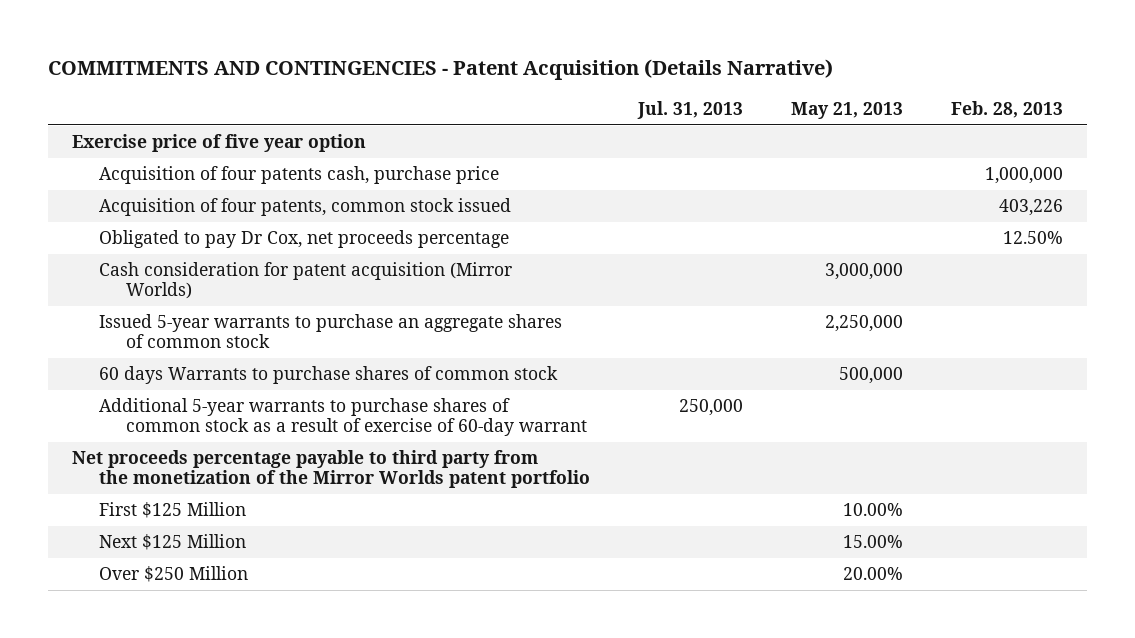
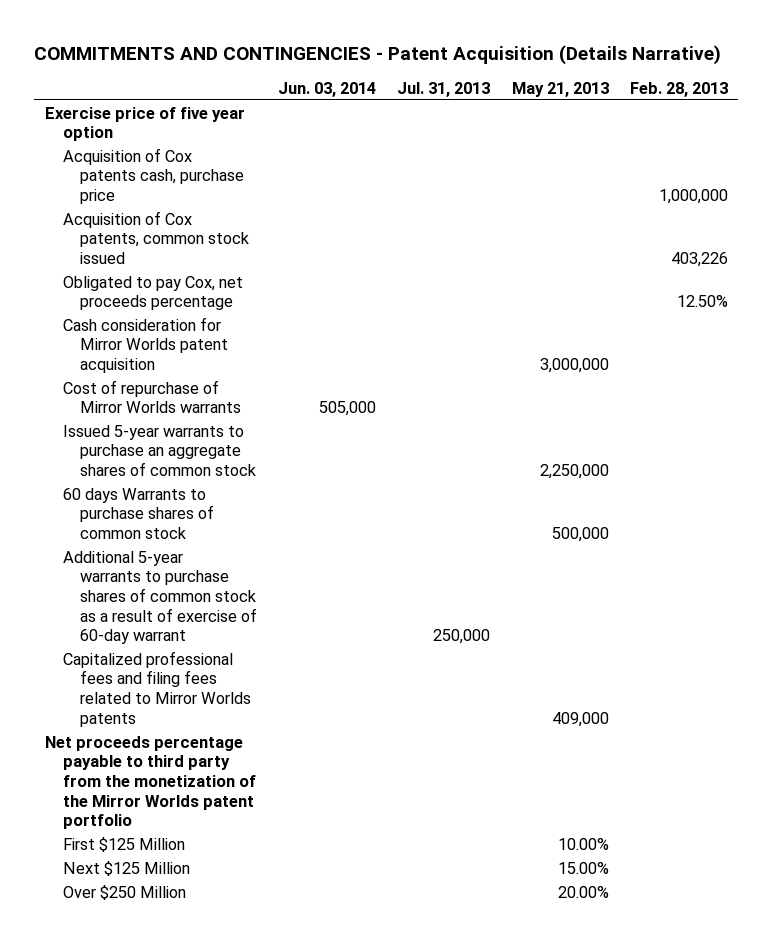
- | Jul. 31, 2013 | May 21, 2013 | Feb. 28, 2013
+ | Jun. 03, 2014 | Jul. 31, 2013 | May 21, 2013 | Feb. 28, 2013
- Acquisition of four patents cash, purchase price | | | 1,000,000
- Acquisition of four patents, common stock issued | | | 403,226
- Obligated to pay Dr Cox, net proceeds percentage | | | 12.50%
- Cash consideration for patent acquisition (Mirror Worlds) | | 3,000,000 |
+ Acquisition of Cox patents cash, purchase price | | | | 1,000,000
+ Acquisition of Cox patents, common stock issued | | | | 403,226
+ Obligated to pay Cox, net proceeds percentage | | | | 12.50%
+ Cash consideration for Mirror Worlds patent acquisition | | | 3,000,000 |
+ Cost of repurchase of Mirror Worlds warrants | 505,000 | | |
+ Capitalized professional fees and filing fees related to Mirror Worlds patents | | | 409,000 |

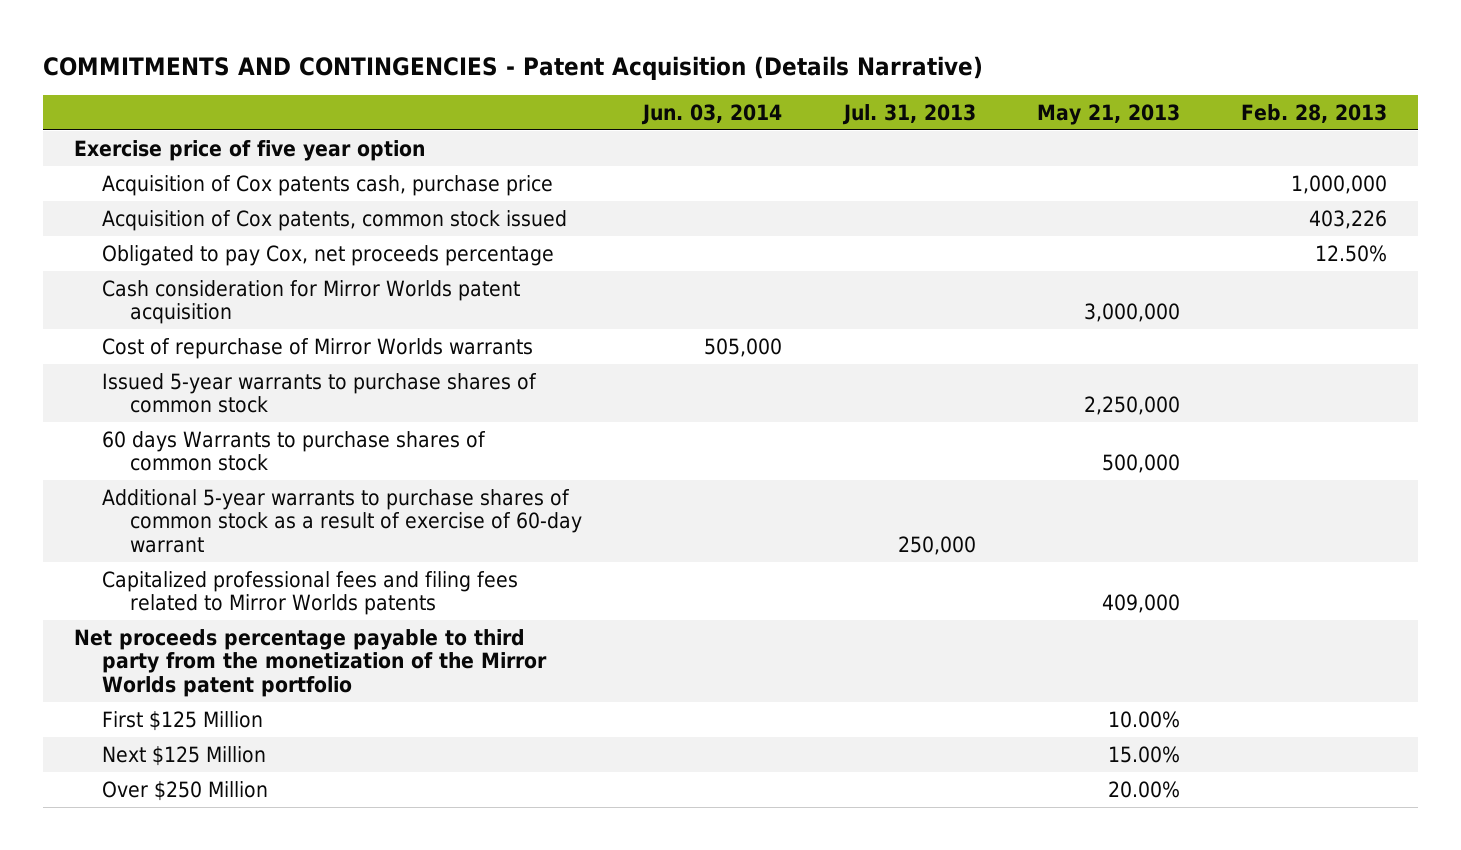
- Issued 5-year warrants to purchase an aggregate shares of common stock | | | 2,250,000 |
+ Issued 5-year warrants to purchase shares of common stock | | | 2,250,000 |

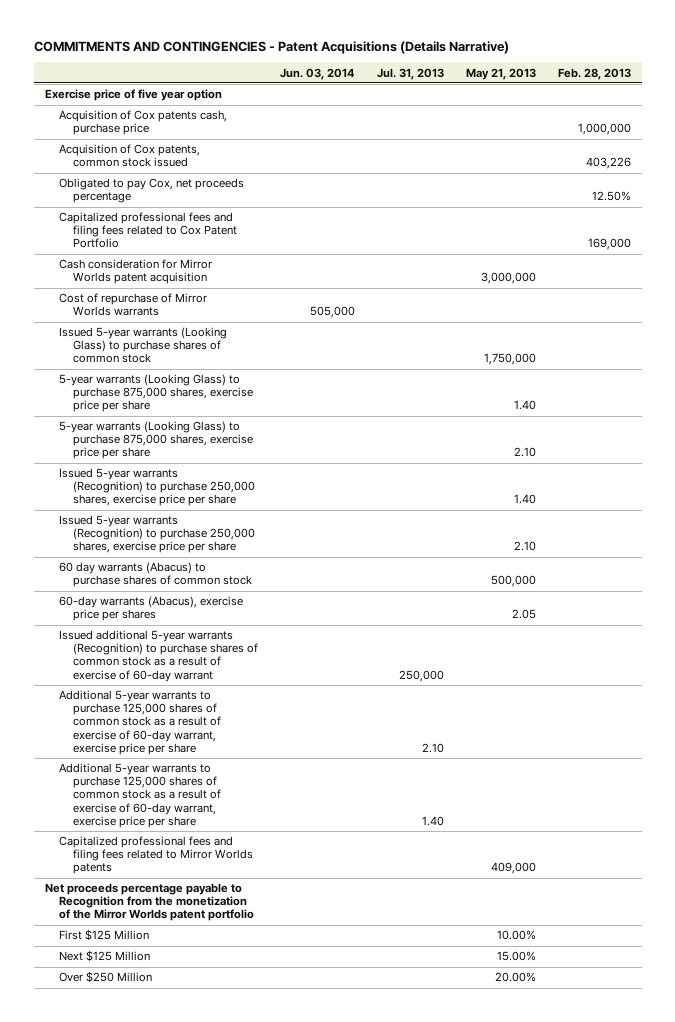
- COMMITMENTS AND CONTINGENCIES - Patent Acquisition (Details Narrative)
+ COMMITMENTS AND CONTINGENCIES - Patent Acquisitions (Details Narrative)
+ Capitalized professional fees and filing fees related to Cox Patent Portfolio | | | | 169,000
- Issued 5-year warrants to purchase shares of common stock | | | 2,250,000 |
- 60 days Warrants to purchase shares of common stock | | | 500,000 |
- Additional 5-year warrants to purchase shares of common stock as a result of exercise of 60-day warrant | | 250,000 | |
+ Issued 5-year warrants (Looking Glass) to purchase shares of common stock | | | 1,750,000 |
+ 5-year warrants (Looking Glass) to purchase 875,000 shares, exercise price per share | | | 1.40 |
+ 5-year warrants (Looking Glass) to purchase 875,000 shares, exercise price per share | | | 2.10 |
+ Issued 5-year warrants (Recognition) to purchase 250,000 shares, exercise price per share | | | 1.40 |
+ Issued 5-year warrants (Recognition) to purchase 250,000 shares, exercise price per share | | | 2.10 |
+ 60 day warrants (Abacus) to purchase shares of common stock | | | 500,000 |
+ 60-day warrants (Abacus), exercise price per shares | | | 2.05 |
+ Issued additional 5-year warrants (Recognition) to purchase shares of common stock as a result of exercise of 60-day warrant | | 250,000 | |
+ Additional 5-year warrants to purchase 125,000 shares of common stock as a result of exercise of 60-day warrant, exercise price per share | | 2.10 | |
+ Additional 5-year warrants to purchase 125,000 shares of common stock as a result of exercise of 60-day warrant, exercise price per share | | 1.40 | |
- Net proceeds percentage payable to third party from the monetization of the Mirror Worlds patent portfolio
+ Net proceeds percentage payable to Recognition from the monetization of the Mirror Worlds patent portfolio

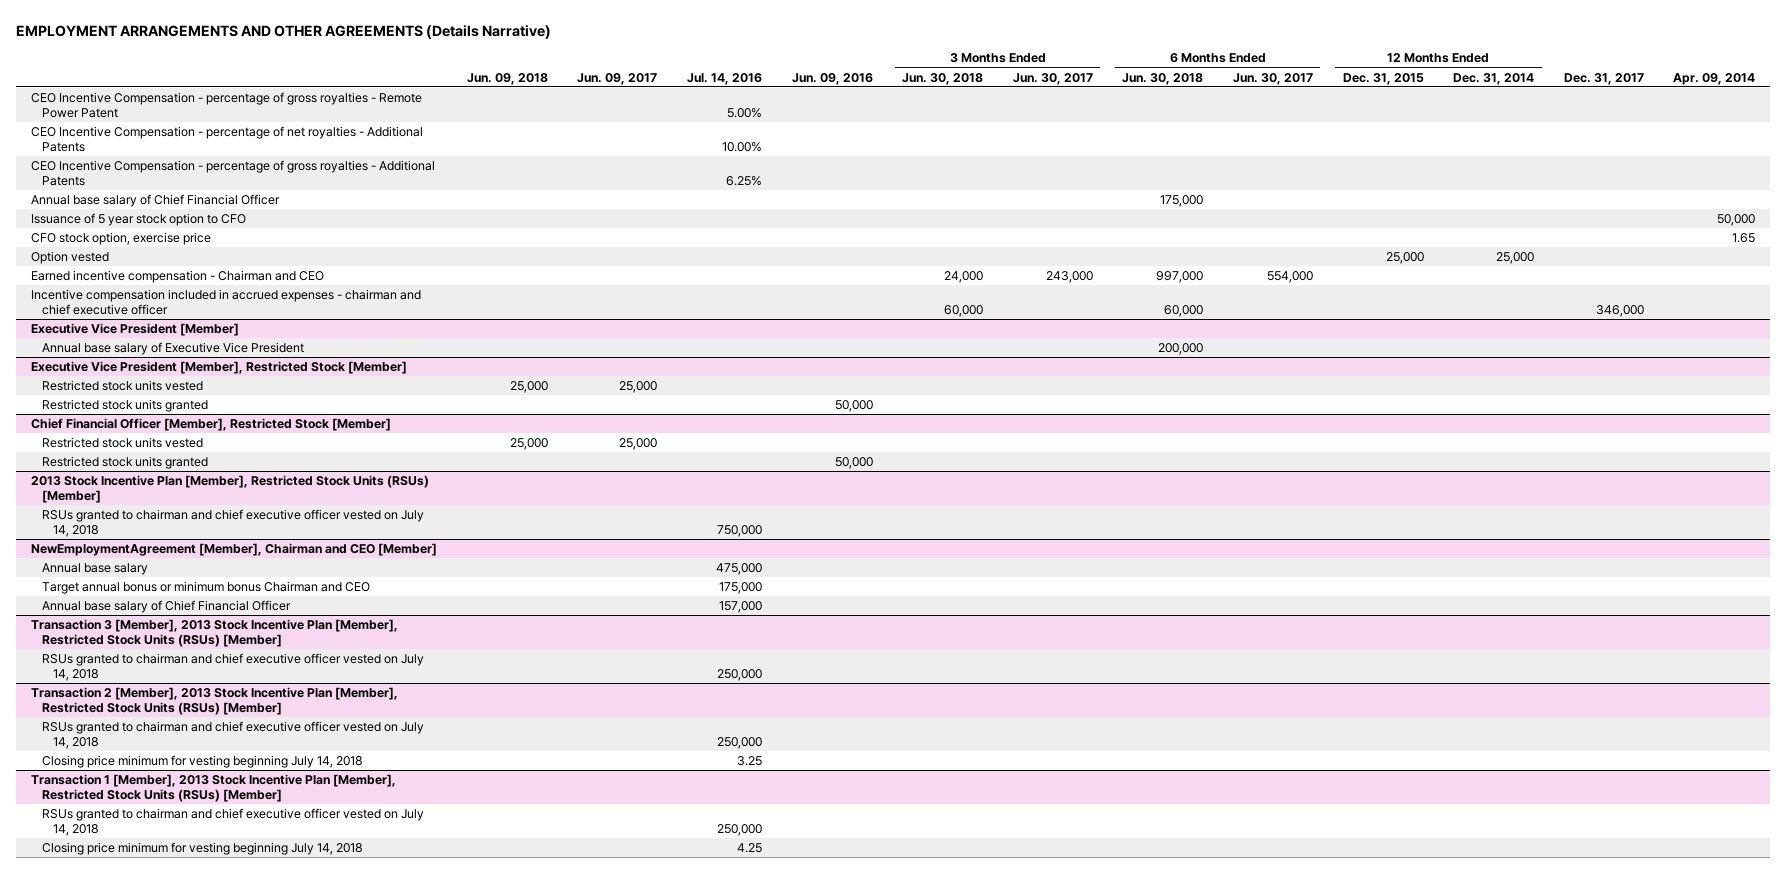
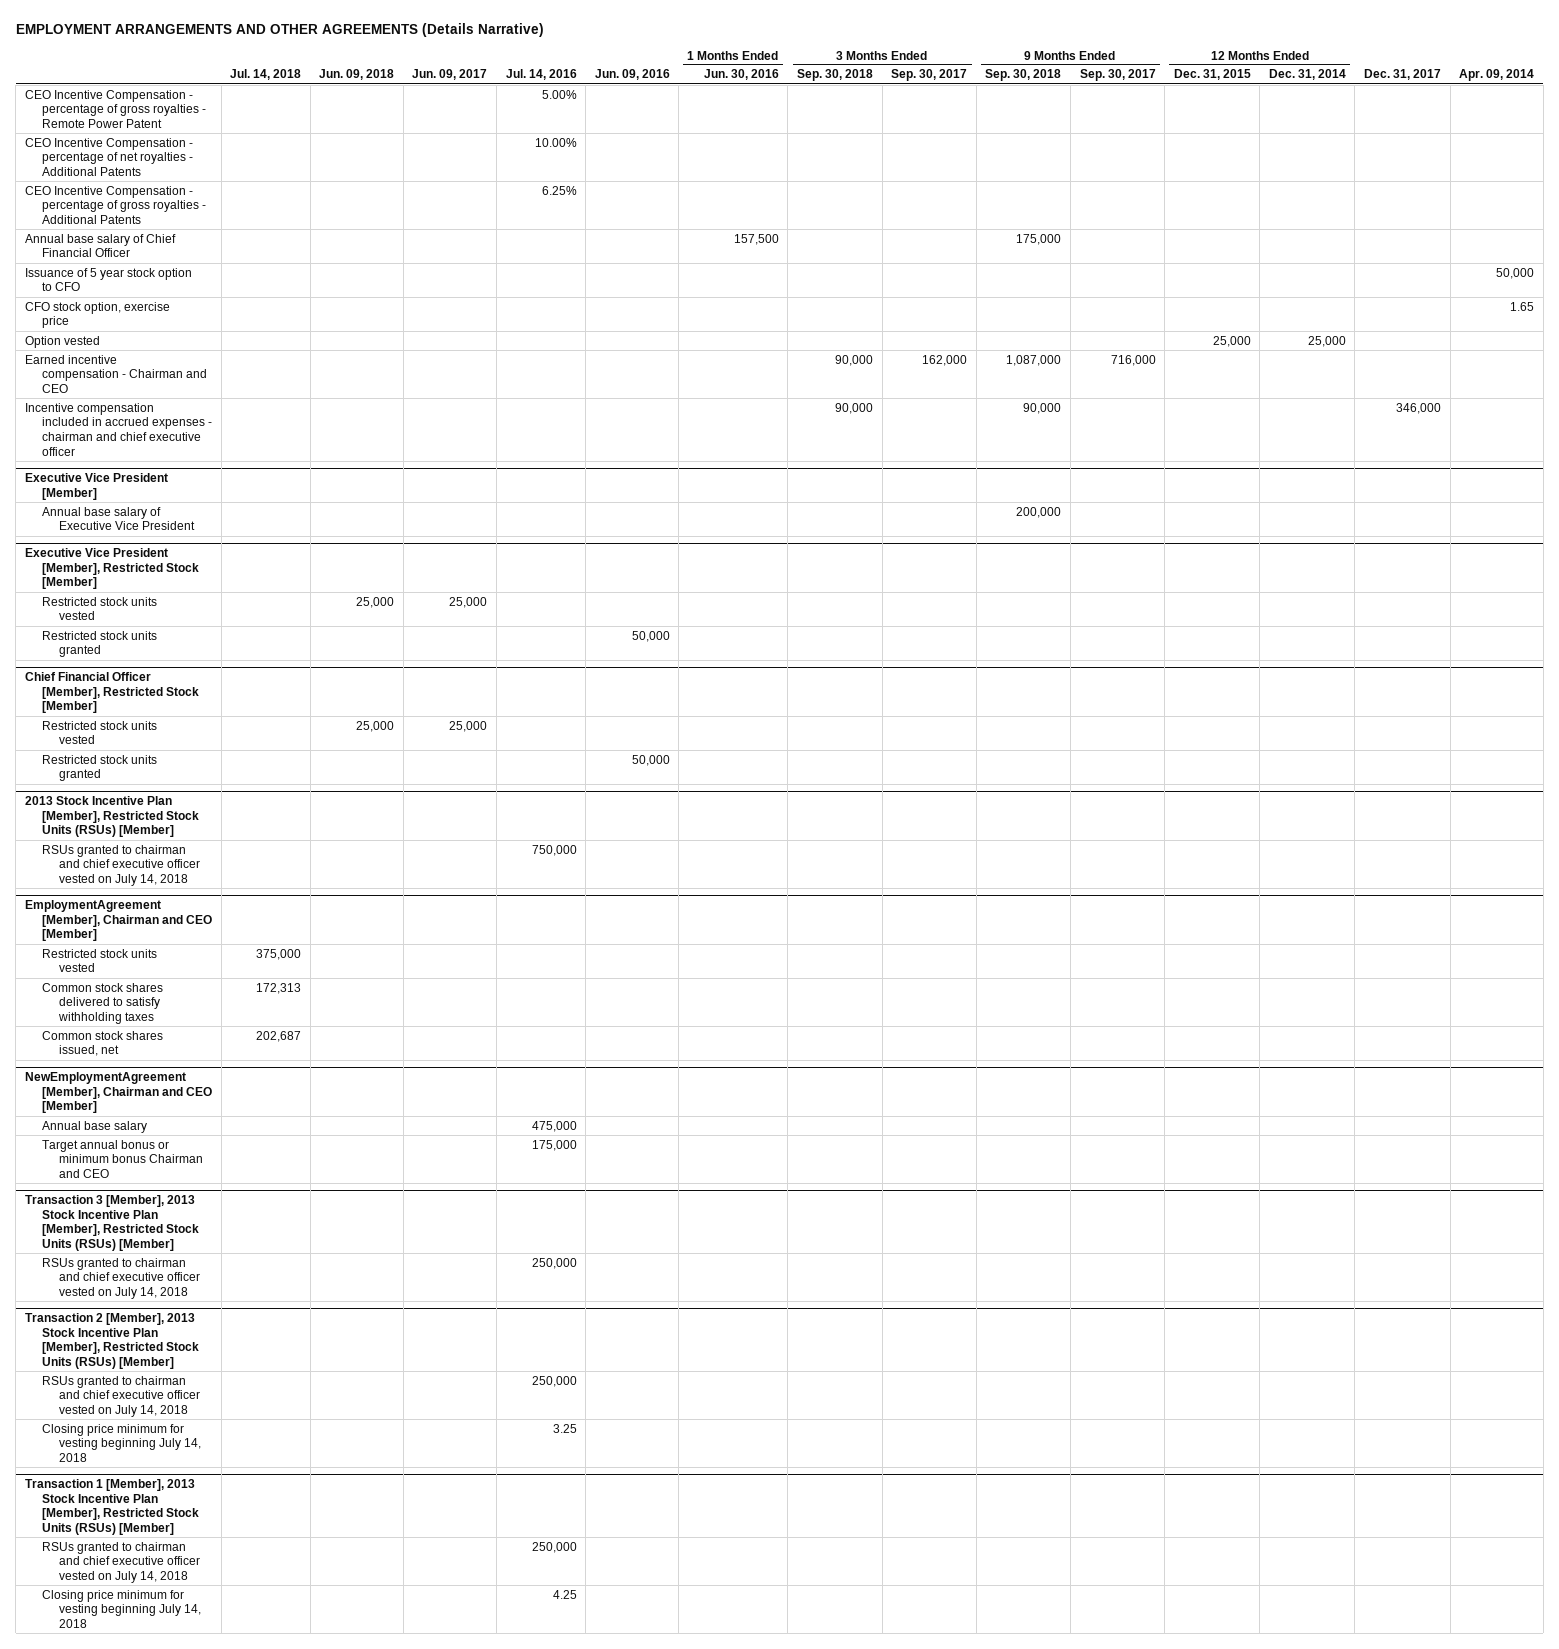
- | Jun. 09, 2018 | Jun. 09, 2017 | Jul. 14, 2016 | Jun. 09, 2016 | 3 Months Ended Jun. 30, 2018 | 3 Months Ended Jun. 30, 2017 | 6 Months Ended Jun. 30, 2018 | 6 Months Ended Jun. 30, 2017 | 12 Months Ended Dec. 31, 2015 | 12 Months Ended Dec. 31, 2014 | Dec. 31, 2017 | Apr. 09, 2014
+ | Jul. 14, 2018 | Jun. 09, 2018 | Jun. 09, 2017 | Jul. 14, 2016 | Jun. 09, 2016 | 1 Months Ended Jun. 30, 2016 | 3 Months Ended Sep. 30, 2018 | 3 Months Ended Sep. 30, 2017 | 9 Months Ended Sep. 30, 2018 | 9 Months Ended Sep. 30, 2017 | 12 Months Ended Dec. 31, 2015 | 12 Months Ended Dec. 31, 2014 | Dec. 31, 2017 | Apr. 09, 2014
+ EmploymentAgreement [Member], Chairman and CEO [Member]
+ Restricted stock units vested | 375,000 | | | | | | | | | | | | |
+ Common stock shares delivered to satisfy withholding taxes | 172,313 | | | | | | | | | | | | |
+ Common stock shares issued, net | 202,687 | | | | | | | | | | | | |
@ NewEmploymentAgreement [Member], Chairman and CEO [Member]
- Annual base salary of Chief Financial Officer | | | 157,000 | | | | | | | | |

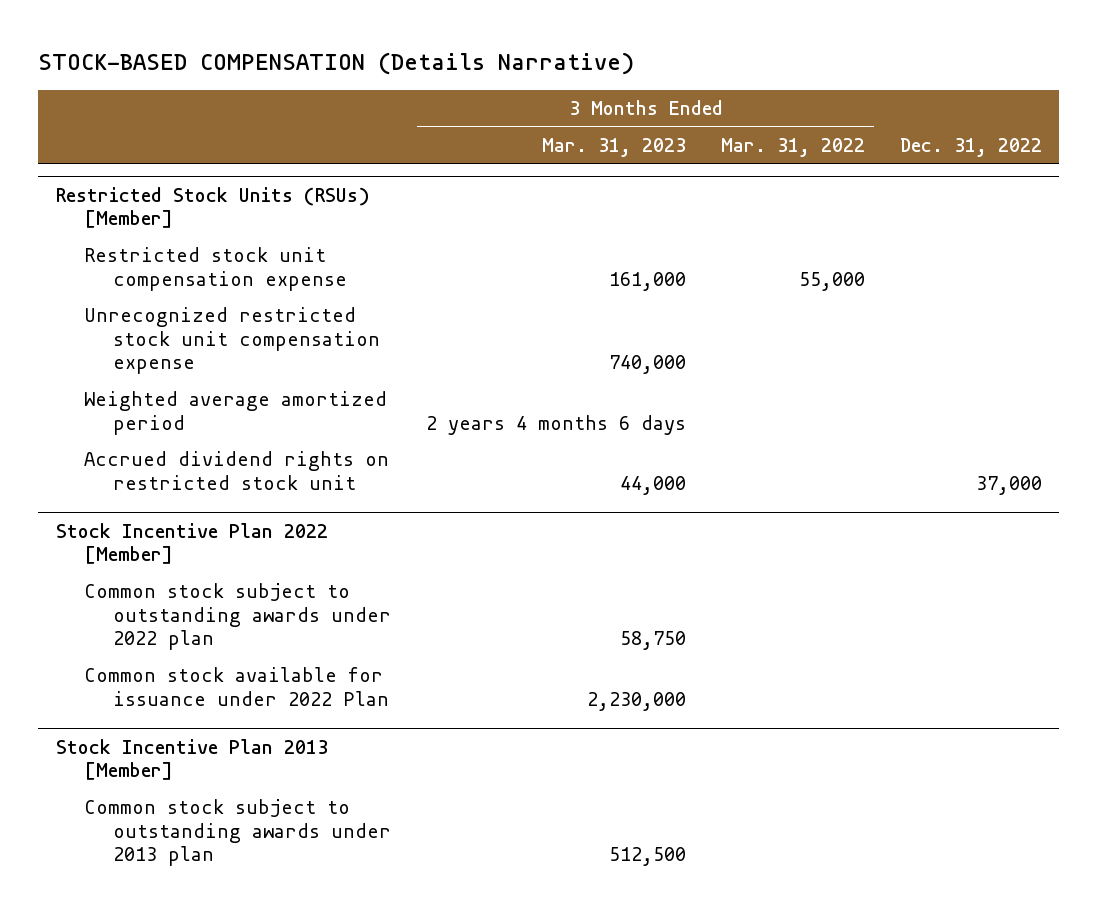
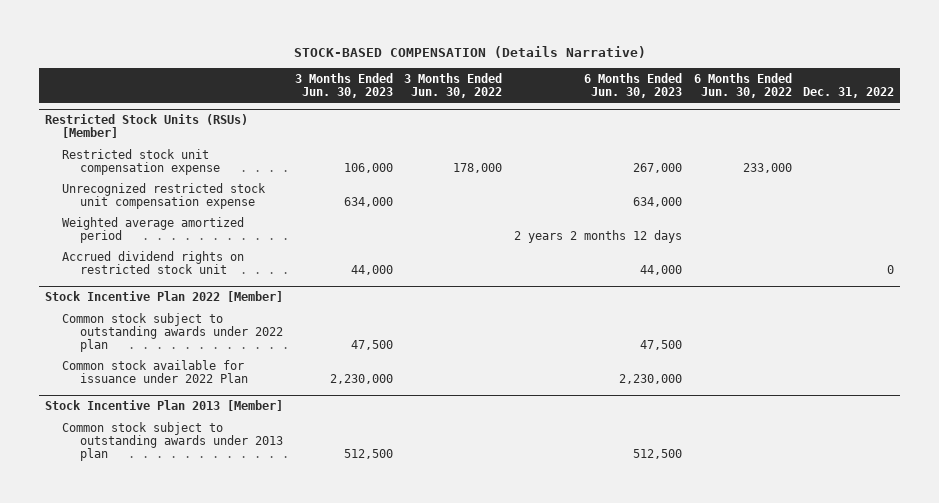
- | 3 Months Ended Mar. 31, 2023 | 3 Months Ended Mar. 31, 2022 | Dec. 31, 2022
+ | 3 Months Ended Jun. 30, 2023 | 3 Months Ended Jun. 30, 2022 | 6 Months Ended Jun. 30, 2023 | 6 Months Ended Jun. 30, 2022 | Dec. 31, 2022
@ Restricted Stock Units (RSUs) [Member]
- Accrued dividend rights on restricted stock unit | 44,000 | | 37,000
+ Accrued dividend rights on restricted stock unit | 44,000 | | 44,000 | | 0

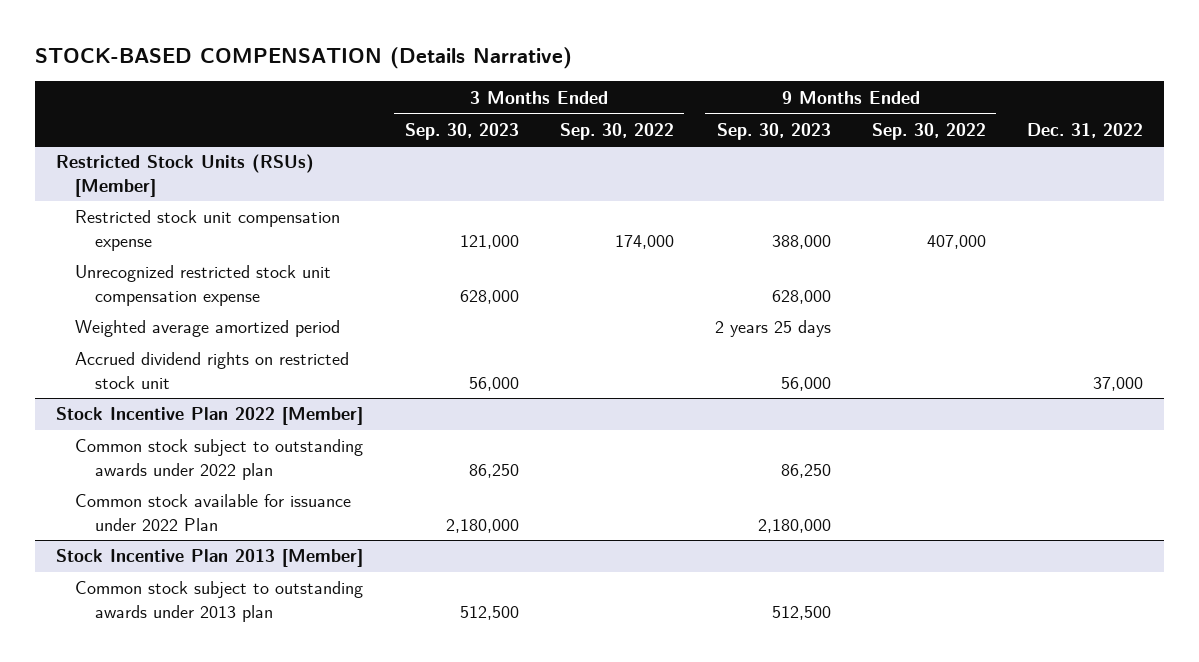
- | 3 Months Ended Jun. 30, 2023 | 3 Months Ended Jun. 30, 2022 | 6 Months Ended Jun. 30, 2023 | 6 Months Ended Jun. 30, 2022 | Dec. 31, 2022
+ | 3 Months Ended Sep. 30, 2023 | 3 Months Ended Sep. 30, 2022 | 9 Months Ended Sep. 30, 2023 | 9 Months Ended Sep. 30, 2022 | Dec. 31, 2022
@ Restricted Stock Units (RSUs) [Member]
- Accrued dividend rights on restricted stock unit | 44,000 | | 44,000 | | 0
+ Accrued dividend rights on restricted stock unit | 56,000 | | 56,000 | | 37,000

